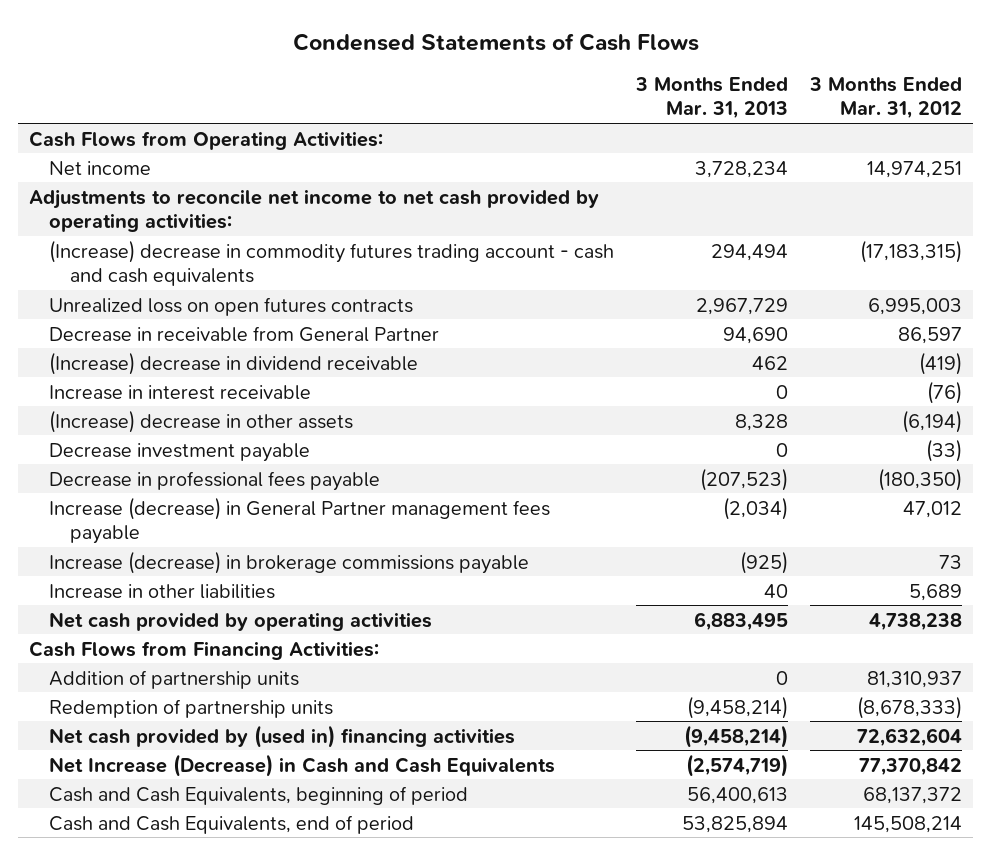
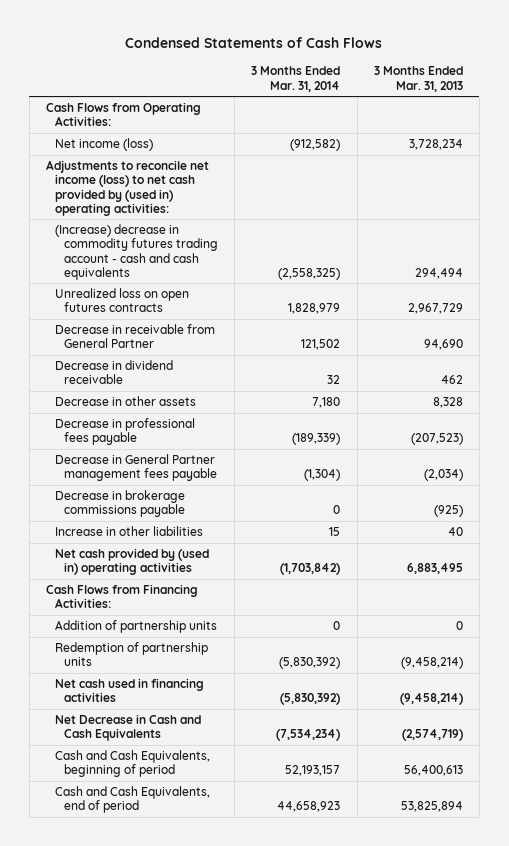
- | 3 Months Ended Mar. 31, 2013 | 3 Months Ended Mar. 31, 2012
+ | 3 Months Ended Mar. 31, 2014 | 3 Months Ended Mar. 31, 2013
- Net income | 3,728,234 | 14,974,251
- Adjustments to reconcile net income to net cash provided by operating activities:
+ Net income (loss) | (912,582) | 3,728,234
+ Adjustments to reconcile net income (loss) to net cash provided by (used in) operating activities:
- (Increase) decrease in dividend receivable | 462 | (419)
- Increase in interest receivable | 0 | (76)
- (Increase) decrease in other assets | 8,328 | (6,194)
- Decrease investment payable | 0 | (33)
+ Decrease in dividend receivable | 32 | 462
+ Decrease in other assets | 7,180 | 8,328
- Increase (decrease) in General Partner management fees payable | (2,034) | 47,012
- Increase (decrease) in brokerage commissions payable | (925) | 73
+ Decrease in General Partner management fees payable | (1,304) | (2,034)
+ Decrease in brokerage commissions payable | 0 | (925)
- Net cash provided by operating activities | 6,883,495 | 4,738,238
+ Net cash provided by (used in) operating activities | (1,703,842) | 6,883,495
- Net cash provided by (used in) financing activities | (9,458,214) | 72,632,604
- Net Increase (Decrease) in Cash and Cash Equivalents | (2,574,719) | 77,370,842
+ Net cash used in financing activities | (5,830,392) | (9,458,214)
+ Net Decrease in Cash and Cash Equivalents | (7,534,234) | (2,574,719)

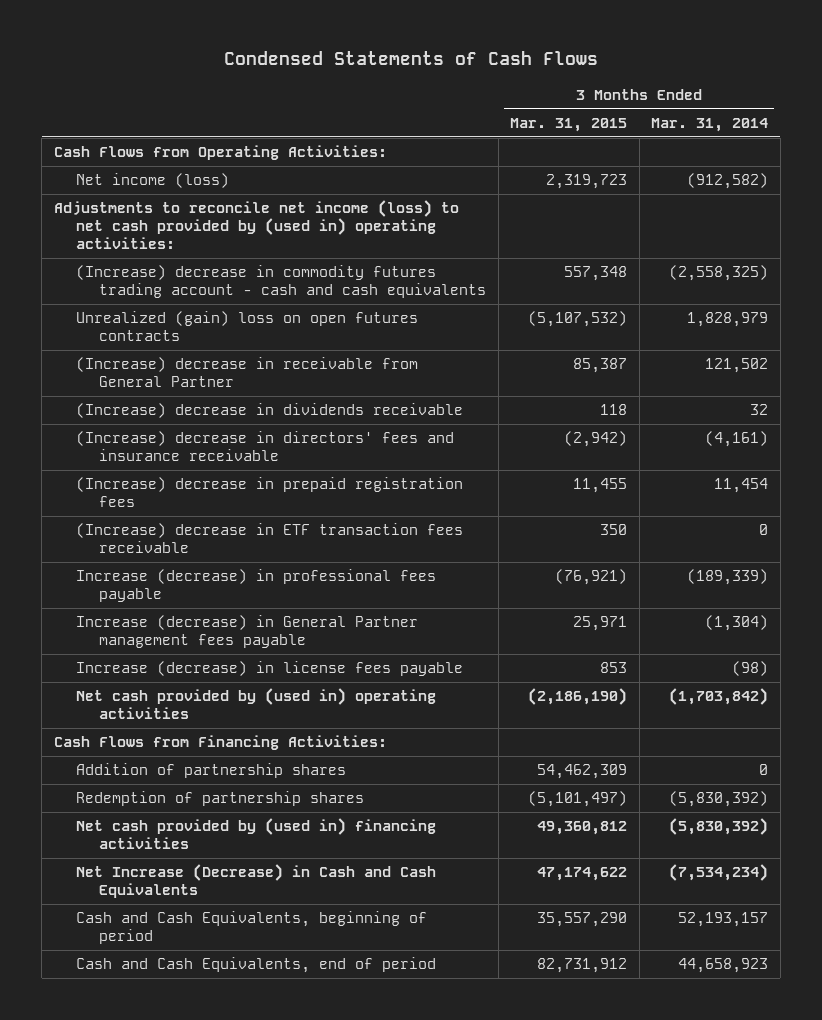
- | 3 Months Ended Mar. 31, 2014 | 3 Months Ended Mar. 31, 2013
+ | 3 Months Ended Mar. 31, 2015 | 3 Months Ended Mar. 31, 2014
- Unrealized loss on open futures contracts | 1,828,979 | 2,967,729
- Decrease in receivable from General Partner | 121,502 | 94,690
- Decrease in dividend receivable | 32 | 462
- Decrease in other assets | 7,180 | 8,328
- Decrease in professional fees payable | (189,339) | (207,523)
- Decrease in General Partner management fees payable | (1,304) | (2,034)
- Decrease in brokerage commissions payable | 0 | (925)
- Increase in other liabilities | 15 | 40
+ Unrealized (gain) loss on open futures contracts | (5,107,532) | 1,828,979
+ (Increase) decrease in receivable from General Partner | 85,387 | 121,502
+ (Increase) decrease in dividends receivable | 118 | 32
+ (Increase) decrease in directors' fees and insurance receivable | (2,942) | (4,161)
+ (Increase) decrease in prepaid registration fees | 11,455 | 11,454
+ (Increase) decrease in ETF transaction fees receivable | 350 | 0
+ Increase (decrease) in professional fees payable | (76,921) | (189,339)
+ Increase (decrease) in General Partner management fees payable | 25,971 | (1,304)
+ Increase (decrease) in license fees payable | 853 | (98)
- Addition of partnership units | 0 | 0
- Redemption of partnership units | (5,830,392) | (9,458,214)
- Net cash used in financing activities | (5,830,392) | (9,458,214)
- Net Decrease in Cash and Cash Equivalents | (7,534,234) | (2,574,719)
+ Addition of partnership shares | 54,462,309 | 0
+ Redemption of partnership shares | (5,101,497) | (5,830,392)
+ Net cash provided by (used in) financing activities | 49,360,812 | (5,830,392)
+ Net Increase (Decrease) in Cash and Cash Equivalents | 47,174,622 | (7,534,234)

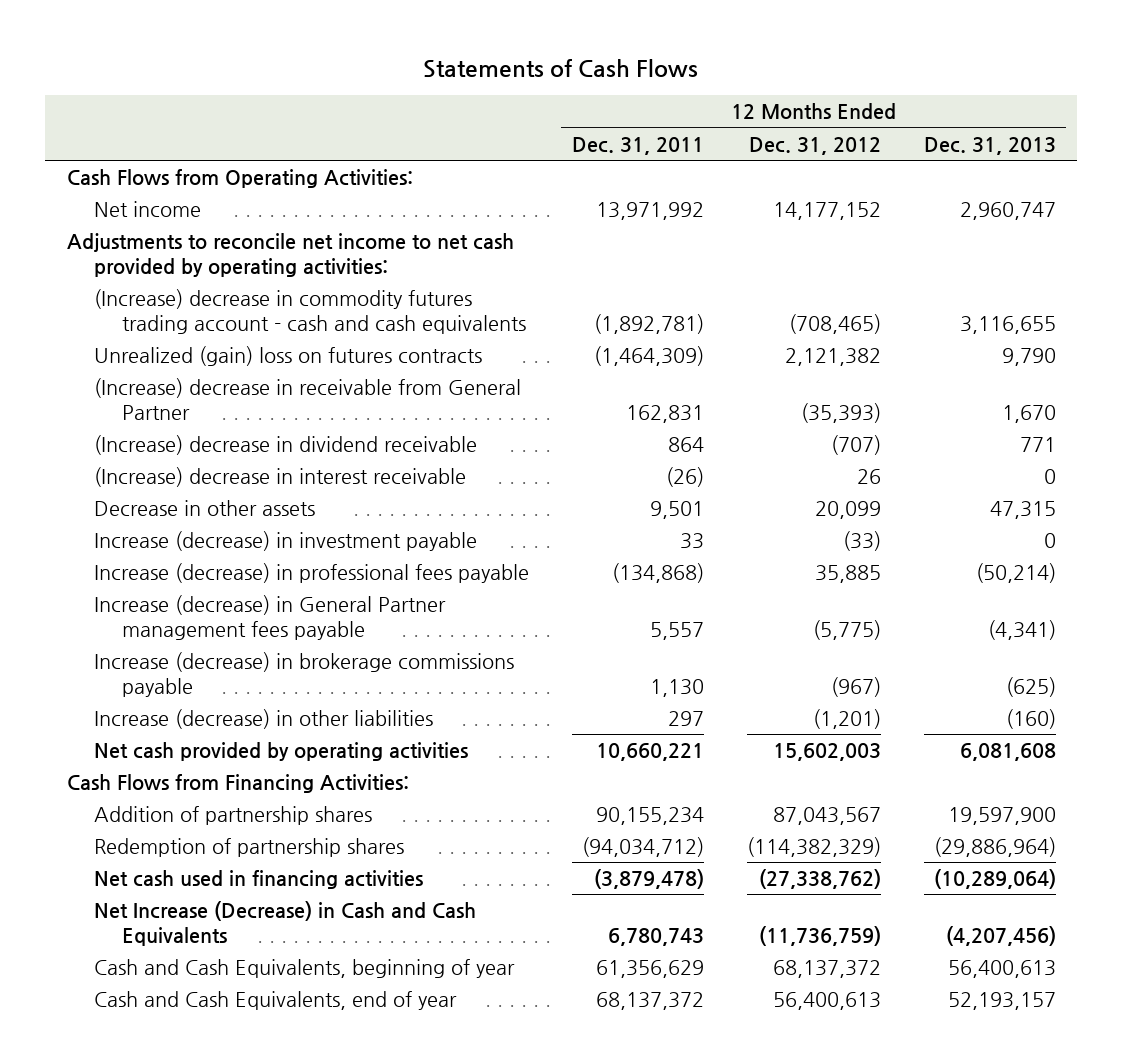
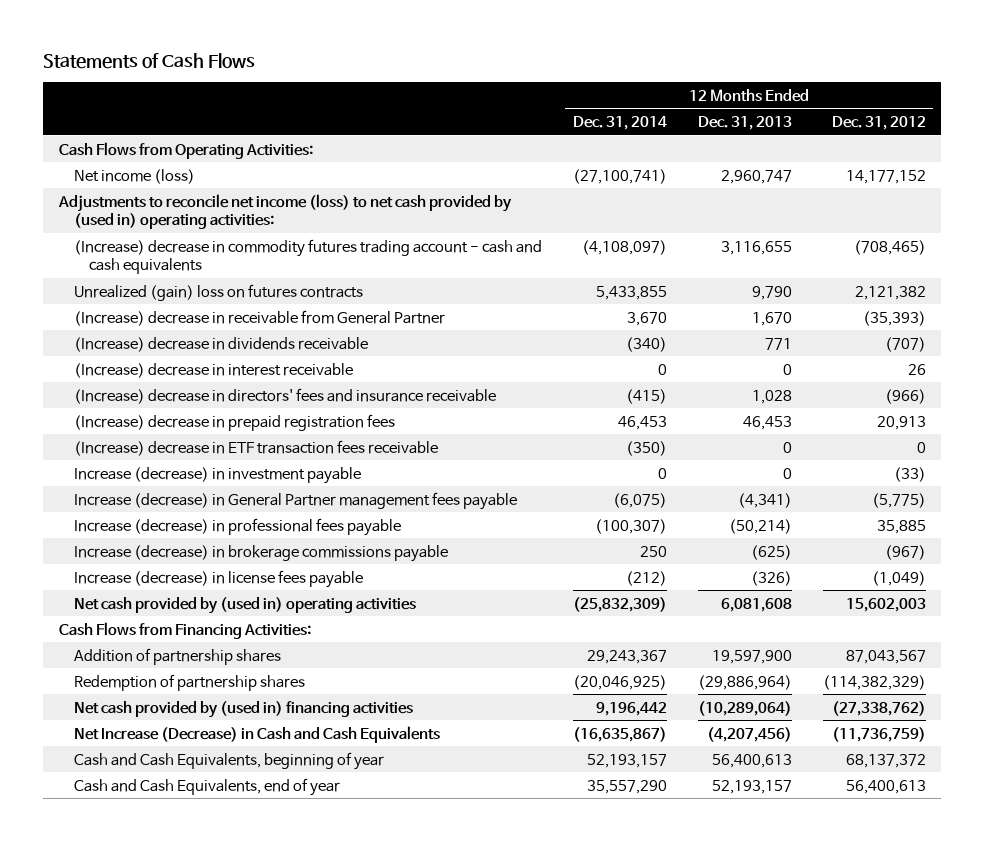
- | 12 Months Ended Dec. 31, 2011 | 12 Months Ended Dec. 31, 2012 | 12 Months Ended Dec. 31, 2013
+ | 12 Months Ended Dec. 31, 2014 | 12 Months Ended Dec. 31, 2013 | 12 Months Ended Dec. 31, 2012
- Net income | 13,971,992 | 14,177,152 | 2,960,747
- Adjustments to reconcile net income to net cash provided by operating activities:
+ Net income (loss) | (27,100,741) | 2,960,747 | 14,177,152
+ Adjustments to reconcile net income (loss) to net cash provided by (used in) operating activities:
- (Increase) decrease in dividend receivable | 864 | (707) | 771
+ (Increase) decrease in dividends receivable | (340) | 771 | (707)
- Decrease in other assets | 9,501 | 20,099 | 47,315
+ (Increase) decrease in directors' fees and insurance receivable | (415) | 1,028 | (966)
+ (Increase) decrease in prepaid registration fees | 46,453 | 46,453 | 20,913
+ (Increase) decrease in ETF transaction fees receivable | (350) | 0 | 0
moved down: Increase (decrease) in professional fees payable | (100,307) | (50,214) | 35,885
- Increase (decrease) in other liabilities | 297 | (1,201) | (160)
- Net cash provided by operating activities | 10,660,221 | 15,602,003 | 6,081,608
+ Increase (decrease) in license fees payable | (212) | (326) | (1,049)
+ Net cash provided by (used in) operating activities | (25,832,309) | 6,081,608 | 15,602,003
- Net cash used in financing activities | (3,879,478) | (27,338,762) | (10,289,064)
+ Net cash provided by (used in) financing activities | 9,196,442 | (10,289,064) | (27,338,762)

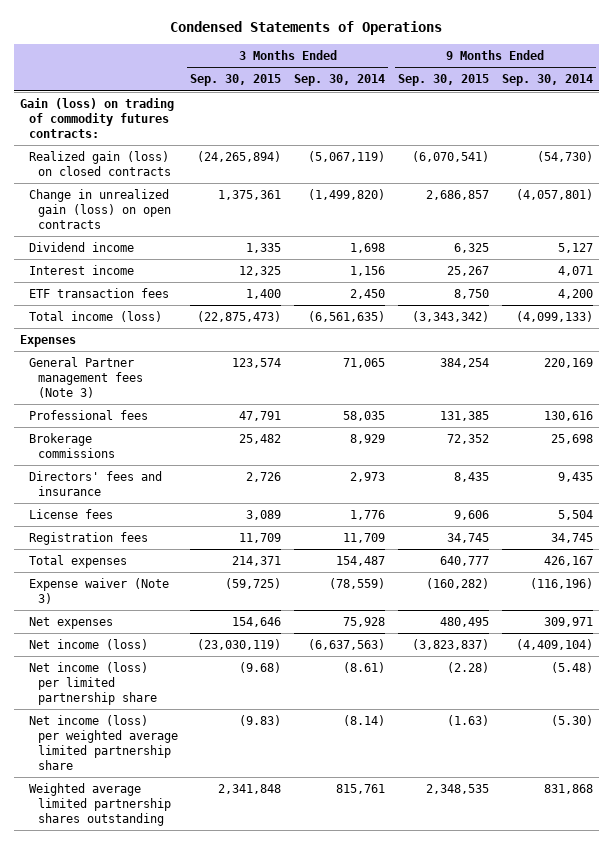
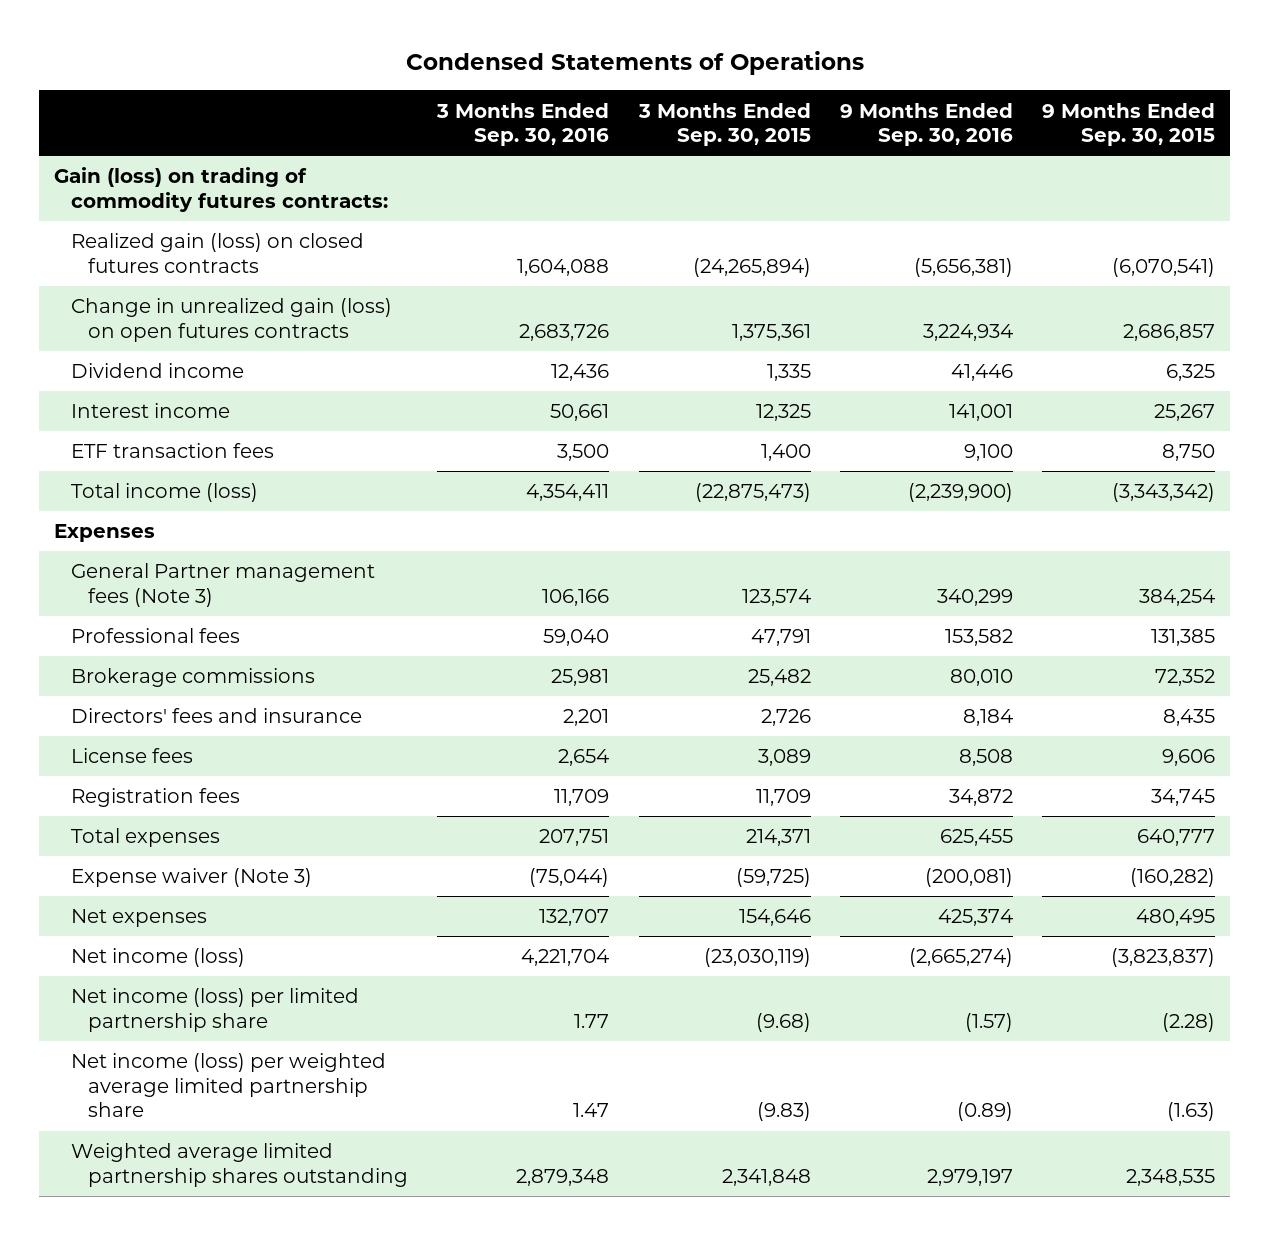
- | 3 Months Ended Sep. 30, 2015 | 3 Months Ended Sep. 30, 2014 | 9 Months Ended Sep. 30, 2015 | 9 Months Ended Sep. 30, 2014
+ | 3 Months Ended Sep. 30, 2016 | 3 Months Ended Sep. 30, 2015 | 9 Months Ended Sep. 30, 2016 | 9 Months Ended Sep. 30, 2015
- Realized gain (loss) on closed contracts | (24,265,894) | (5,067,119) | (6,070,541) | (54,730)
- Change in unrealized gain (loss) on open contracts | 1,375,361 | (1,499,820) | 2,686,857 | (4,057,801)
+ Realized gain (loss) on closed futures contracts | 1,604,088 | (24,265,894) | (5,656,381) | (6,070,541)
+ Change in unrealized gain (loss) on open futures contracts | 2,683,726 | 1,375,361 | 3,224,934 | 2,686,857

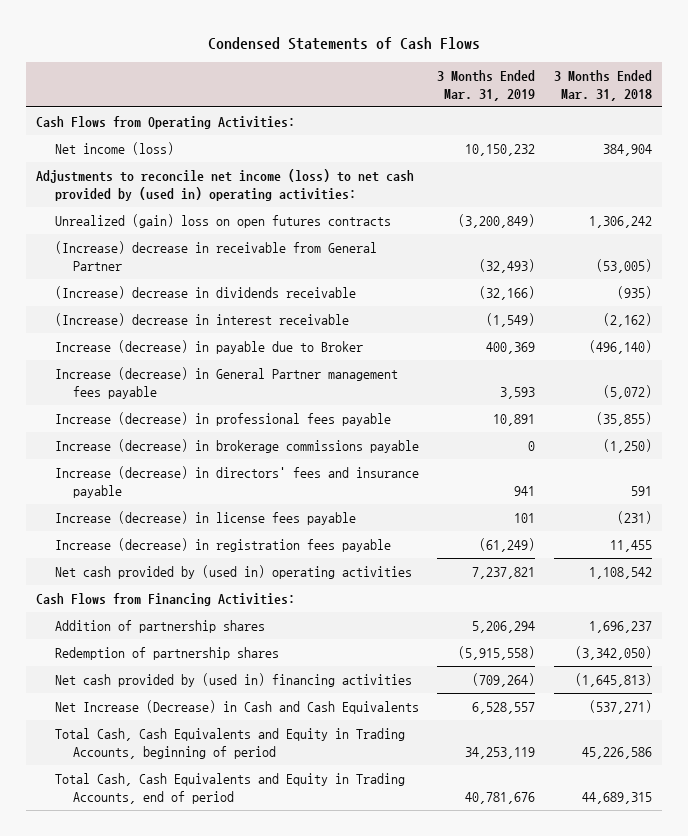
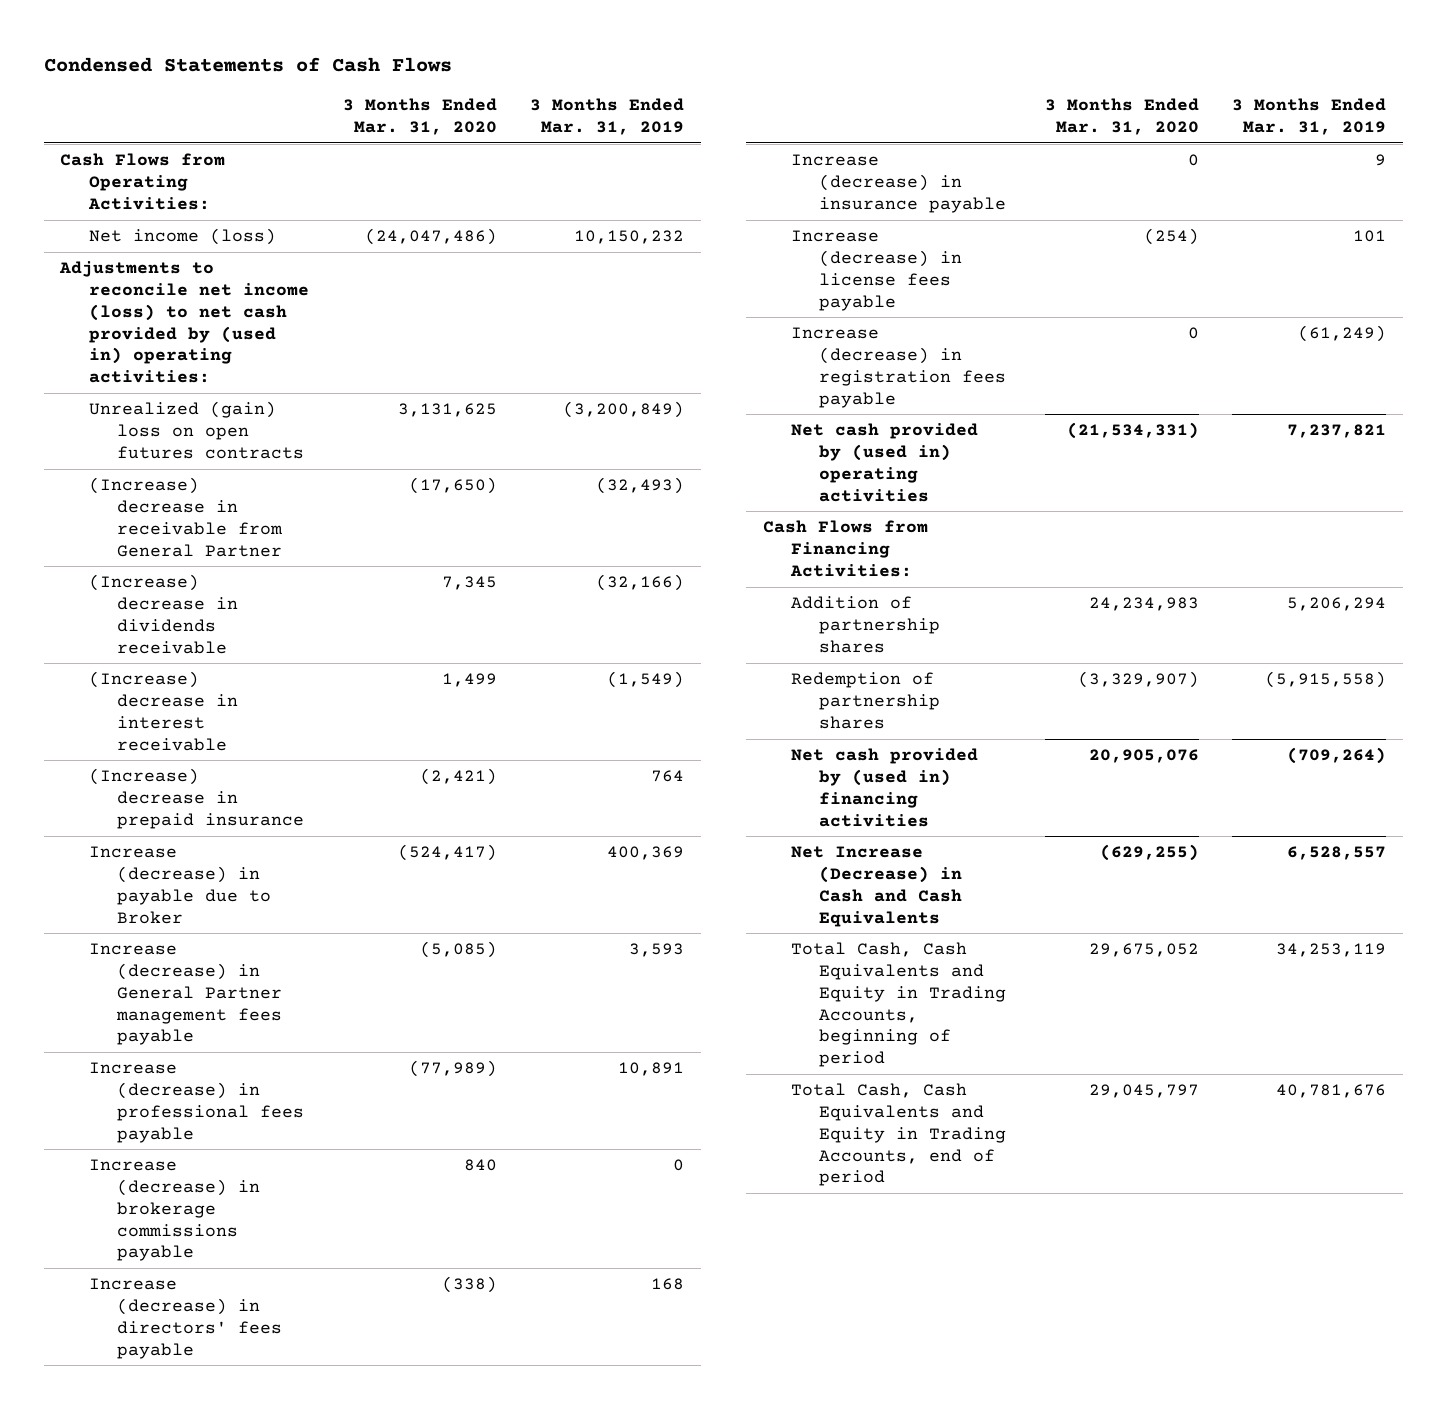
- | 3 Months Ended Mar. 31, 2019 | 3 Months Ended Mar. 31, 2018
+ | 3 Months Ended Mar. 31, 2020 | 3 Months Ended Mar. 31, 2019
+ (Increase) decrease in prepaid insurance | (2,421) | 764
- Increase (decrease) in directors' fees and insurance payable | 941 | 591
+ Increase (decrease) in directors' fees payable | (338) | 168
+ Increase (decrease) in insurance payable | 0 | 9

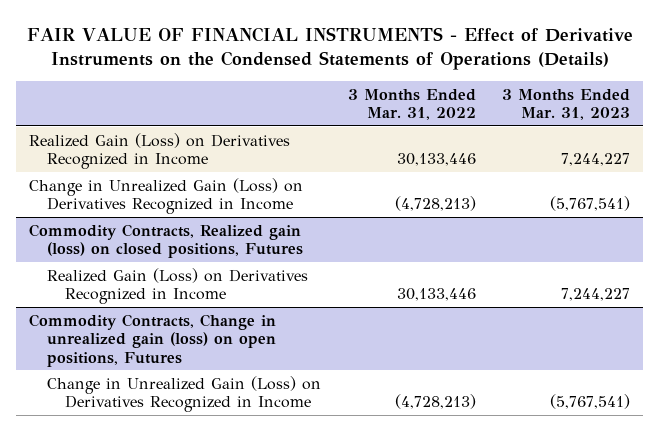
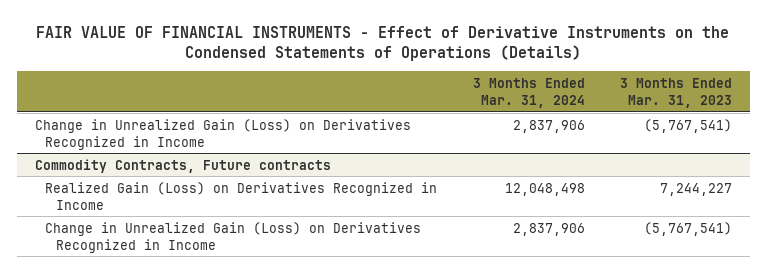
- | 3 Months Ended Mar. 31, 2022 | 3 Months Ended Mar. 31, 2023
+ | 3 Months Ended Mar. 31, 2024 | 3 Months Ended Mar. 31, 2023
- Realized Gain (Loss) on Derivatives Recognized in Income | 30,133,446 | 7,244,227
- Commodity Contracts, Realized gain (loss) on closed positions, Futures
+ Commodity Contracts, Future contracts
- Commodity Contracts, Change in unrealized gain (loss) on open positions, Futures

